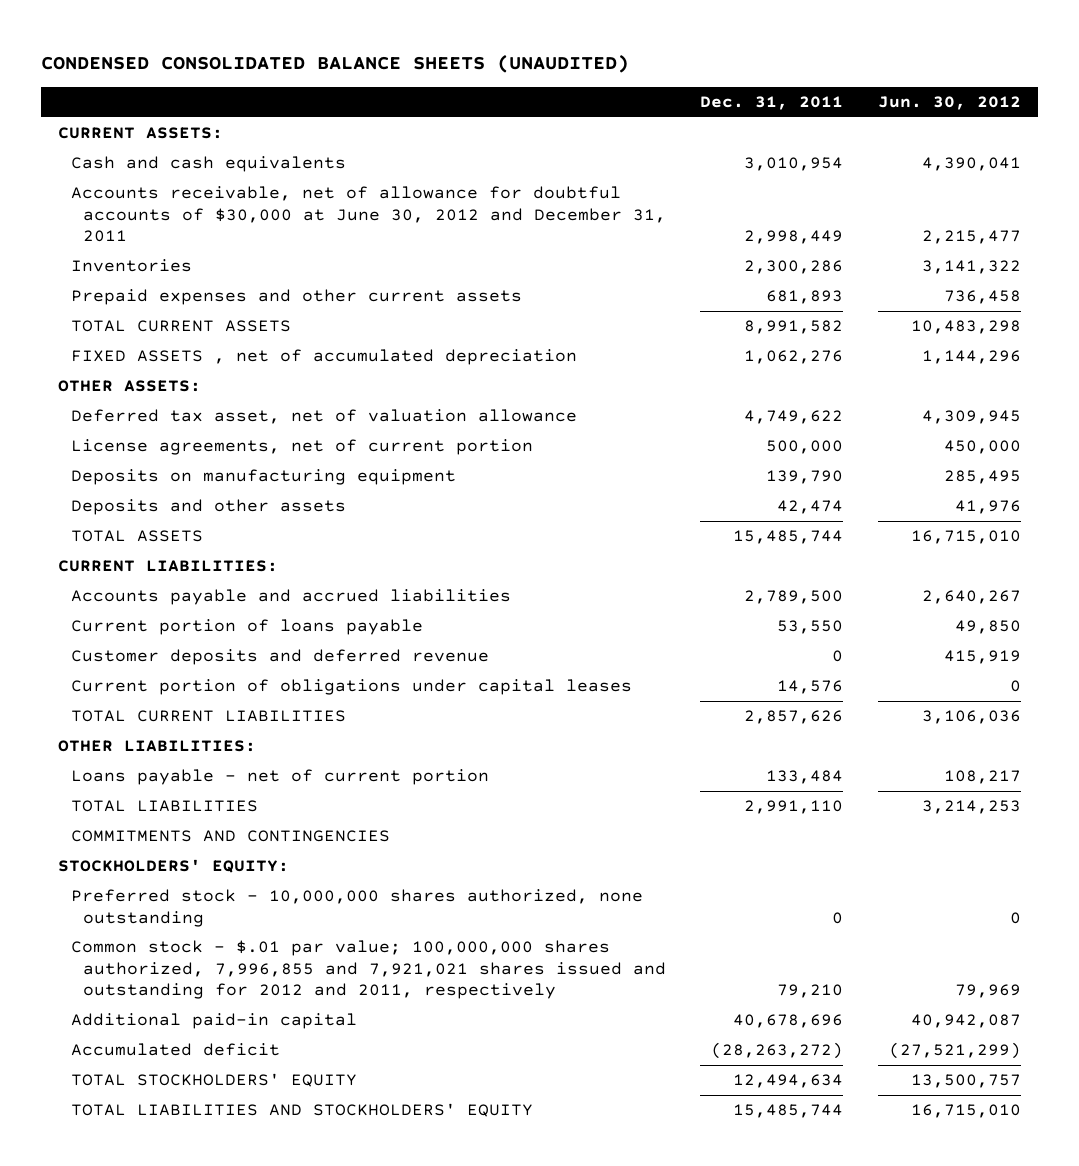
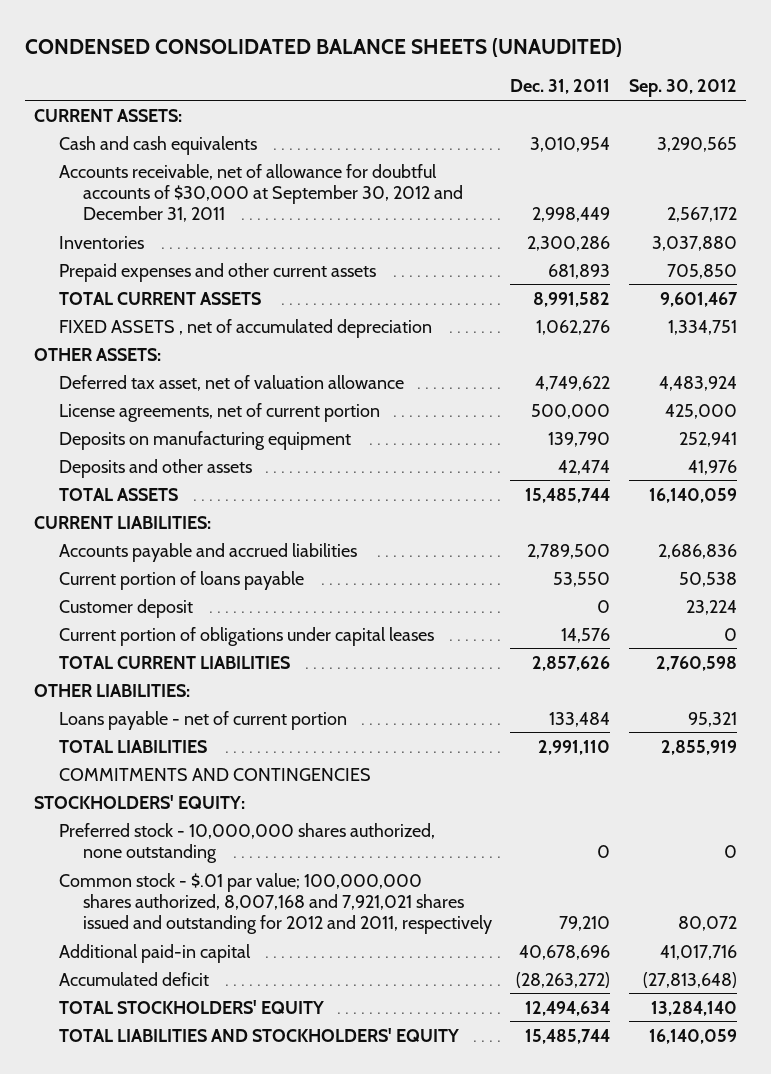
- | Dec. 31, 2011 | Jun. 30, 2012
+ | Dec. 31, 2011 | Sep. 30, 2012
- Accounts receivable, net of allowance for doubtful accounts of $30,000 at June 30, 2012 and December 31, 2011 | 2,998,449 | 2,215,477
+ Accounts receivable, net of allowance for doubtful accounts of $30,000 at September 30, 2012 and December 31, 2011 | 2,998,449 | 2,567,172
- Customer deposits and deferred revenue | 0 | 415,919
+ Customer deposit | 0 | 23,224
- Common stock - $.01 par value; 100,000,000 shares authorized, 7,996,855 and 7,921,021 shares issued and outstanding for 2012 and 2011, respectively | 79,210 | 79,969
+ Common stock - $.01 par value; 100,000,000 shares authorized, 8,007,168 and 7,921,021 shares issued and outstanding for 2012 and 2011, respectively | 79,210 | 80,072

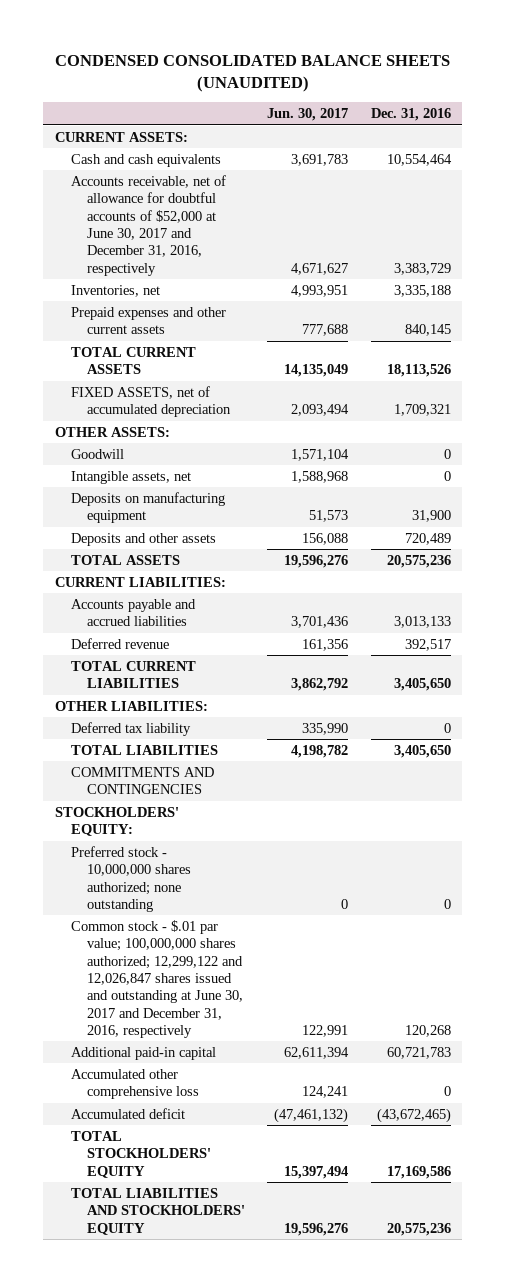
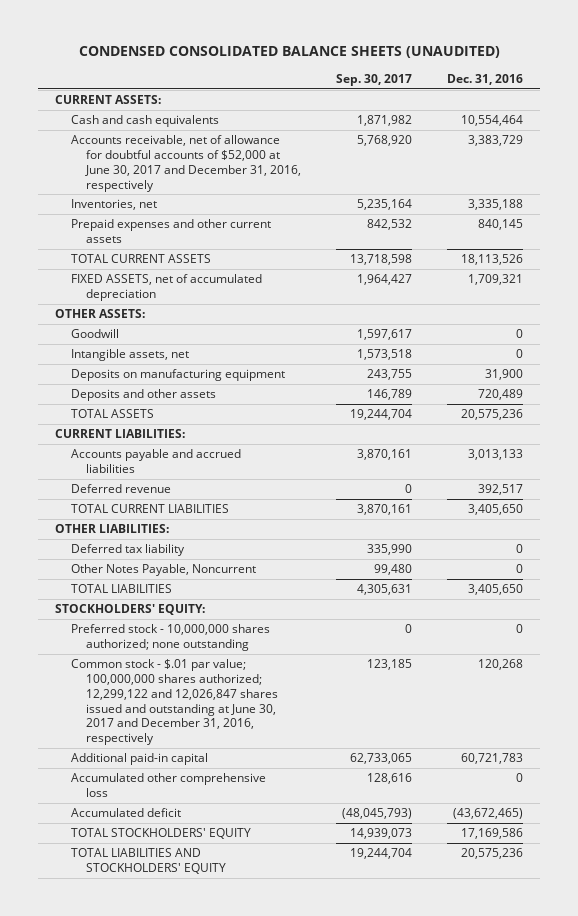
- | Jun. 30, 2017 | Dec. 31, 2016
+ | Sep. 30, 2017 | Dec. 31, 2016
+ Other Notes Payable, Noncurrent | 99,480 | 0
- COMMITMENTS AND CONTINGENCIES

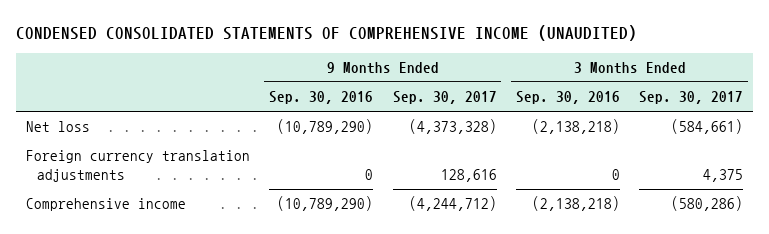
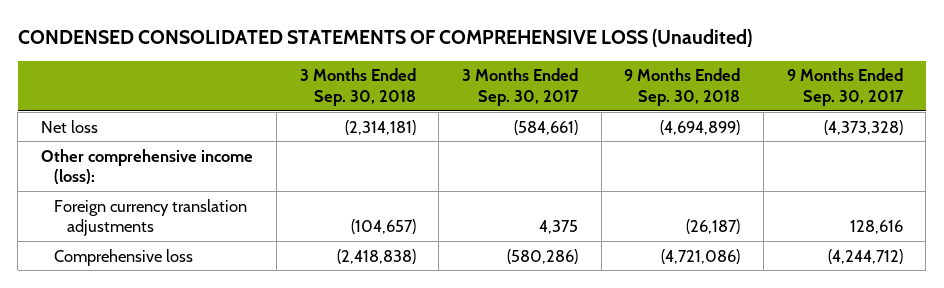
- CONDENSED CONSOLIDATED STATEMENTS OF COMPREHENSIVE INCOME (UNAUDITED)
+ CONDENSED CONSOLIDATED STATEMENTS OF COMPREHENSIVE LOSS (Unaudited)
- | 9 Months Ended Sep. 30, 2016 | 9 Months Ended Sep. 30, 2017 | 3 Months Ended Sep. 30, 2016 | 3 Months Ended Sep. 30, 2017
+ | 3 Months Ended Sep. 30, 2018 | 3 Months Ended Sep. 30, 2017 | 9 Months Ended Sep. 30, 2018 | 9 Months Ended Sep. 30, 2017
+ Other comprehensive income (loss):
- Comprehensive income | (10,789,290) | (4,244,712) | (2,138,218) | (580,286)
+ Comprehensive loss | (2,418,838) | (580,286) | (4,721,086) | (4,244,712)

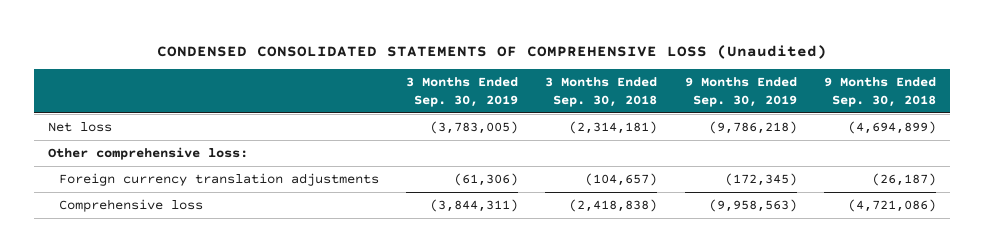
- | 3 Months Ended Sep. 30, 2018 | 3 Months Ended Sep. 30, 2017 | 9 Months Ended Sep. 30, 2018 | 9 Months Ended Sep. 30, 2017
+ | 3 Months Ended Sep. 30, 2019 | 3 Months Ended Sep. 30, 2018 | 9 Months Ended Sep. 30, 2019 | 9 Months Ended Sep. 30, 2018
- Other comprehensive income (loss):
+ Other comprehensive loss:

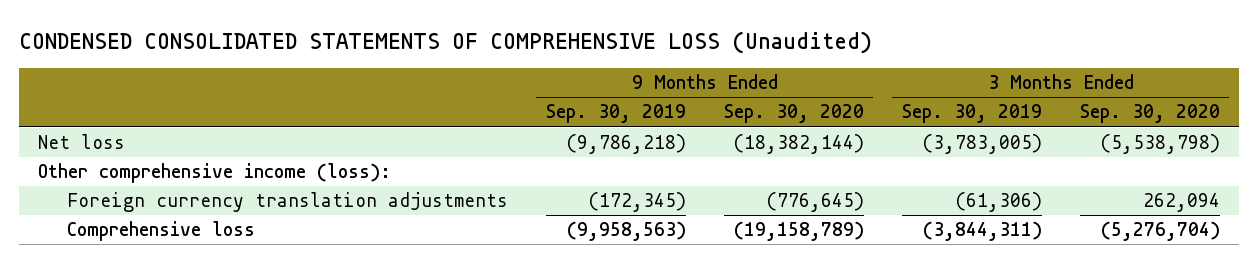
- | 3 Months Ended Sep. 30, 2019 | 3 Months Ended Sep. 30, 2018 | 9 Months Ended Sep. 30, 2019 | 9 Months Ended Sep. 30, 2018
+ | 9 Months Ended Sep. 30, 2019 | 9 Months Ended Sep. 30, 2020 | 3 Months Ended Sep. 30, 2019 | 3 Months Ended Sep. 30, 2020
- Other comprehensive loss:
+ Other comprehensive income (loss):

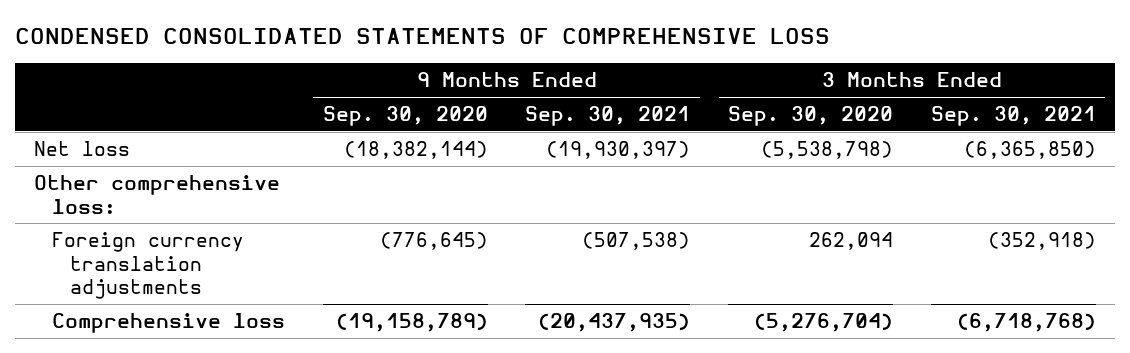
- CONDENSED CONSOLIDATED STATEMENTS OF COMPREHENSIVE LOSS (Unaudited)
+ CONDENSED CONSOLIDATED STATEMENTS OF COMPREHENSIVE LOSS
- | 9 Months Ended Sep. 30, 2019 | 9 Months Ended Sep. 30, 2020 | 3 Months Ended Sep. 30, 2019 | 3 Months Ended Sep. 30, 2020
+ | 9 Months Ended Sep. 30, 2020 | 9 Months Ended Sep. 30, 2021 | 3 Months Ended Sep. 30, 2020 | 3 Months Ended Sep. 30, 2021
- Other comprehensive income (loss):
+ Other comprehensive loss:

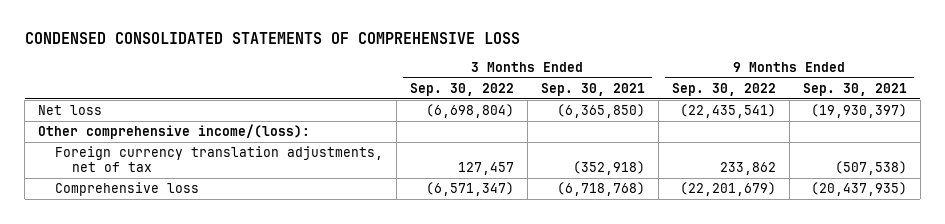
- | 9 Months Ended Sep. 30, 2020 | 9 Months Ended Sep. 30, 2021 | 3 Months Ended Sep. 30, 2020 | 3 Months Ended Sep. 30, 2021
+ | 3 Months Ended Sep. 30, 2022 | 3 Months Ended Sep. 30, 2021 | 9 Months Ended Sep. 30, 2022 | 9 Months Ended Sep. 30, 2021
- Other comprehensive loss:
- Foreign currency translation adjustments | (776,645) | (507,538) | 262,094 | (352,918)
+ Other comprehensive income/(loss):
+ Foreign currency translation adjustments, net of tax | 127,457 | (352,918) | 233,862 | (507,538)

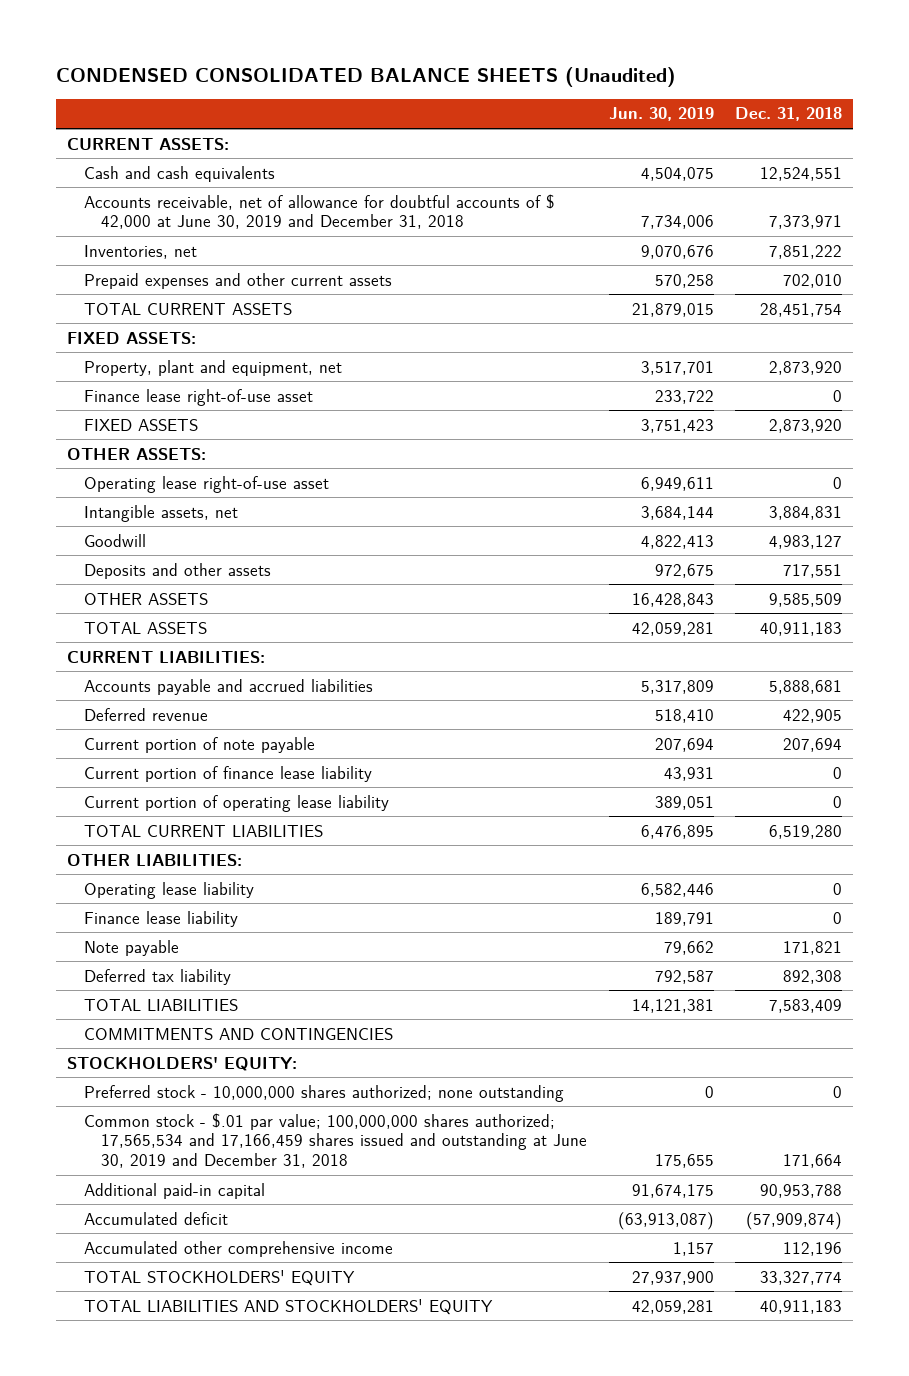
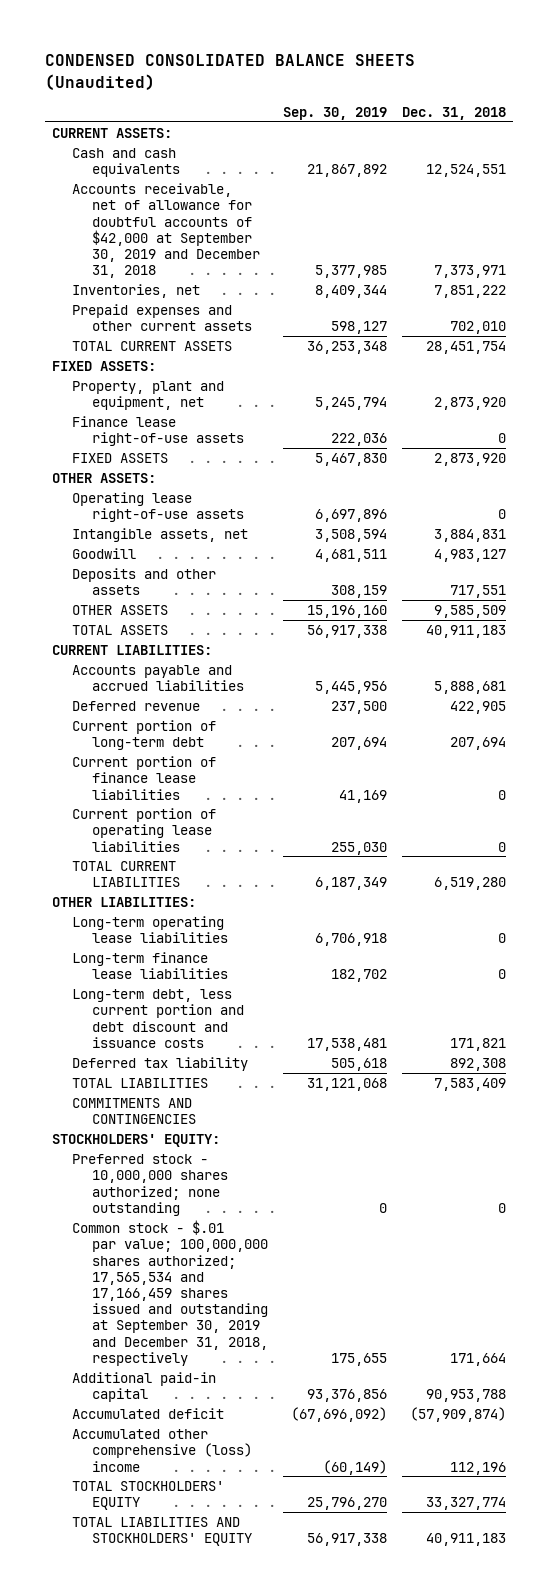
- | Jun. 30, 2019 | Dec. 31, 2018
+ | Sep. 30, 2019 | Dec. 31, 2018
- Accounts receivable, net of allowance for doubtful accounts of $ 42,000 at June 30, 2019 and December 31, 2018 | 7,734,006 | 7,373,971
+ Accounts receivable, net of allowance for doubtful accounts of $42,000 at September 30, 2019 and December 31, 2018 | 5,377,985 | 7,373,971
- Finance lease right-of-use asset | 233,722 | 0
+ Finance lease right-of-use assets | 222,036 | 0
- Operating lease right-of-use asset | 6,949,611 | 0
+ Operating lease right-of-use assets | 6,697,896 | 0
- Current portion of note payable | 207,694 | 207,694
- Current portion of finance lease liability | 43,931 | 0
- Current portion of operating lease liability | 389,051 | 0
+ Current portion of long-term debt | 207,694 | 207,694
+ Current portion of finance lease liabilities | 41,169 | 0
+ Current portion of operating lease liabilities | 255,030 | 0
- Operating lease liability | 6,582,446 | 0
- Finance lease liability | 189,791 | 0
- Note payable | 79,662 | 171,821
+ Long-term operating lease liabilities | 6,706,918 | 0
+ Long-term finance lease liabilities | 182,702 | 0
+ Long-term debt, less current portion and debt discount and issuance costs | 17,538,481 | 171,821
- Common stock - $.01 par value; 100,000,000 shares authorized; 17,565,534 and 17,166,459 shares issued and outstanding at June 30, 2019 and December 31, 2018 | 175,655 | 171,664
+ Common stock - $.01 par value; 100,000,000 shares authorized; 17,565,534 and 17,166,459 shares issued and outstanding at September 30, 2019 and December 31, 2018, respectively | 175,655 | 171,664
- Accumulated other comprehensive income | 1,157 | 112,196
+ Accumulated other comprehensive (loss) income | (60,149) | 112,196

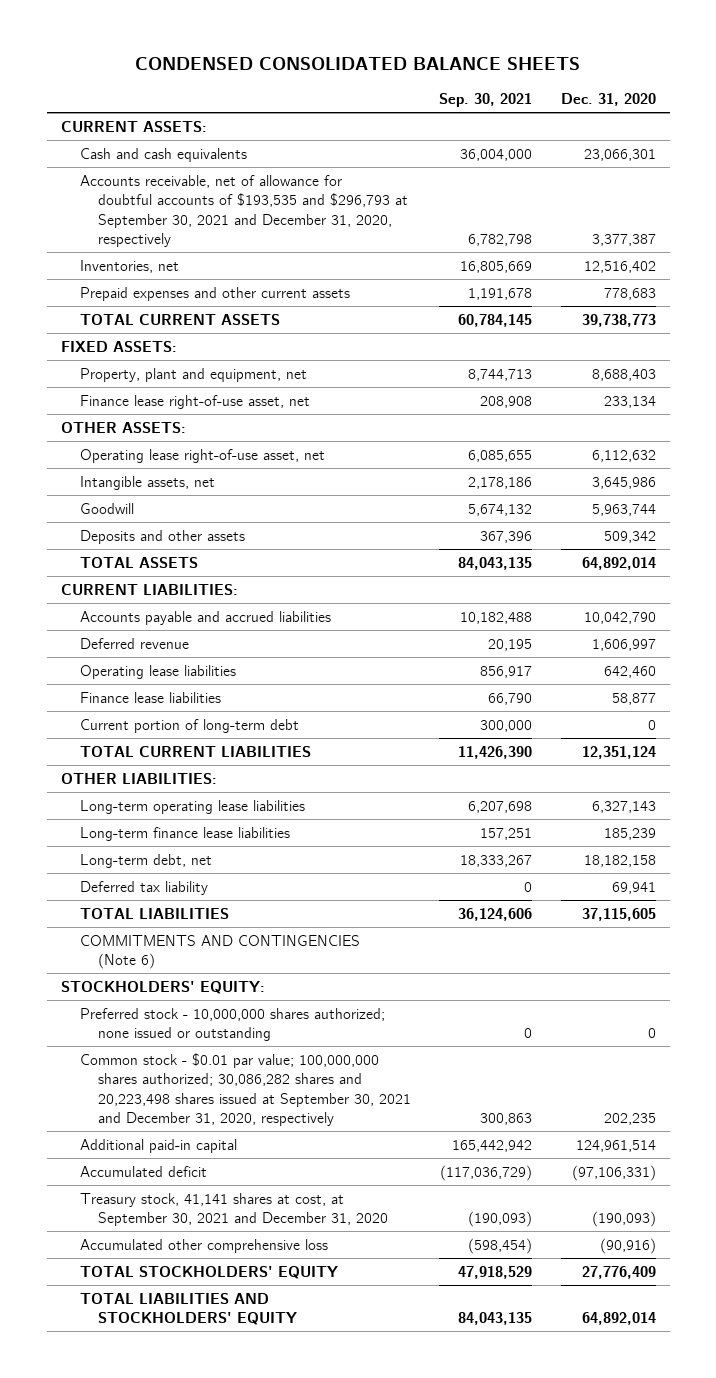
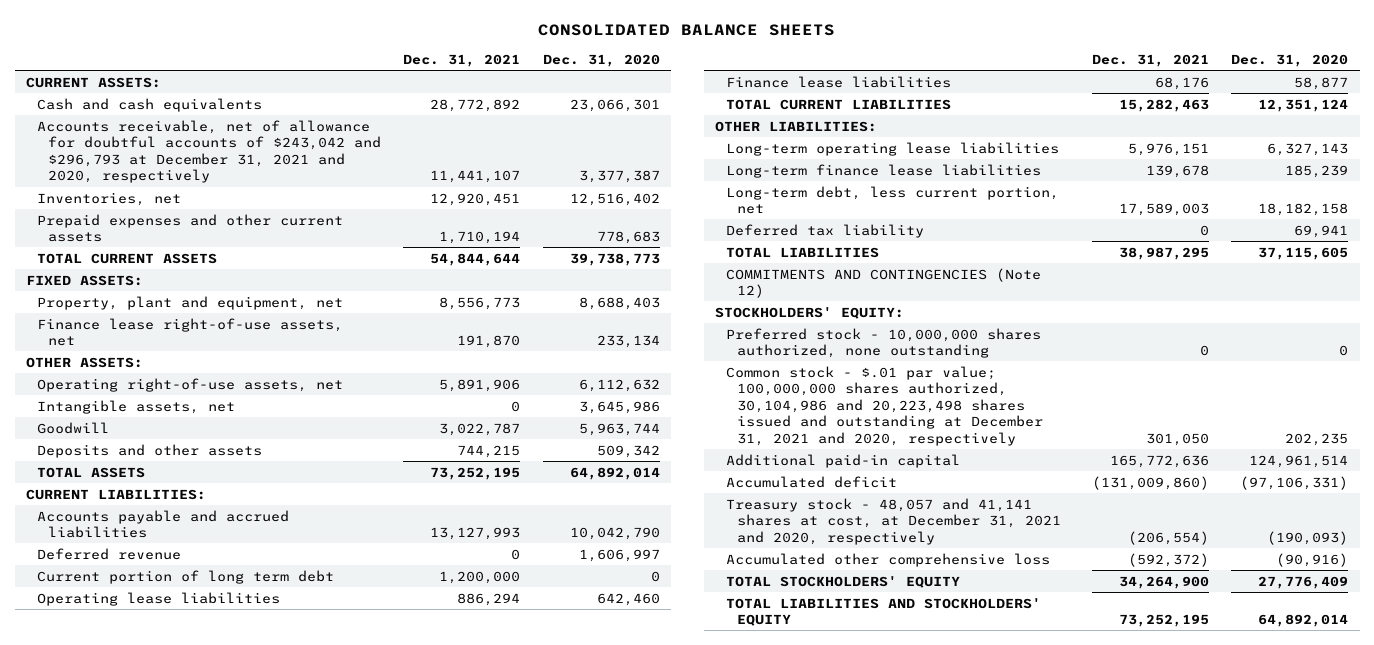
- CONDENSED CONSOLIDATED BALANCE SHEETS
+ CONSOLIDATED BALANCE SHEETS
- | Sep. 30, 2021 | Dec. 31, 2020
+ | Dec. 31, 2021 | Dec. 31, 2020
- Accounts receivable, net of allowance for doubtful accounts of $193,535 and $296,793 at September 30, 2021 and December 31, 2020, respectively | 6,782,798 | 3,377,387
+ Accounts receivable, net of allowance for doubtful accounts of $243,042 and $296,793 at December 31, 2021 and 2020, respectively | 11,441,107 | 3,377,387
- Finance lease right-of-use asset, net | 208,908 | 233,134
+ Finance lease right-of-use assets, net | 191,870 | 233,134
- Operating lease right-of-use asset, net | 6,085,655 | 6,112,632
+ Operating right-of-use assets, net | 5,891,906 | 6,112,632
+ Current portion of long term debt | 1,200,000 | 0
- Current portion of long-term debt | 300,000 | 0
- Long-term debt, net | 18,333,267 | 18,182,158
+ Long-term debt, less current portion, net | 17,589,003 | 18,182,158
- COMMITMENTS AND CONTINGENCIES (Note 6)
+ COMMITMENTS AND CONTINGENCIES (Note 12)
- Preferred stock - 10,000,000 shares authorized; none issued or outstanding | 0 | 0
- Common stock - $0.01 par value; 100,000,000 shares authorized; 30,086,282 shares and 20,223,498 shares issued at September 30, 2021 and December 31, 2020, respectively | 300,863 | 202,235
+ Preferred stock - 10,000,000 shares authorized, none outstanding | 0 | 0
+ Common stock - $.01 par value; 100,000,000 shares authorized, 30,104,986 and 20,223,498 shares issued and outstanding at December 31, 2021 and 2020, respectively | 301,050 | 202,235
- Treasury stock, 41,141 shares at cost, at September 30, 2021 and December 31, 2020 | (190,093) | (190,093)
+ Treasury stock - 48,057 and 41,141 shares at cost, at December 31, 2021 and 2020, respectively | (206,554) | (190,093)

